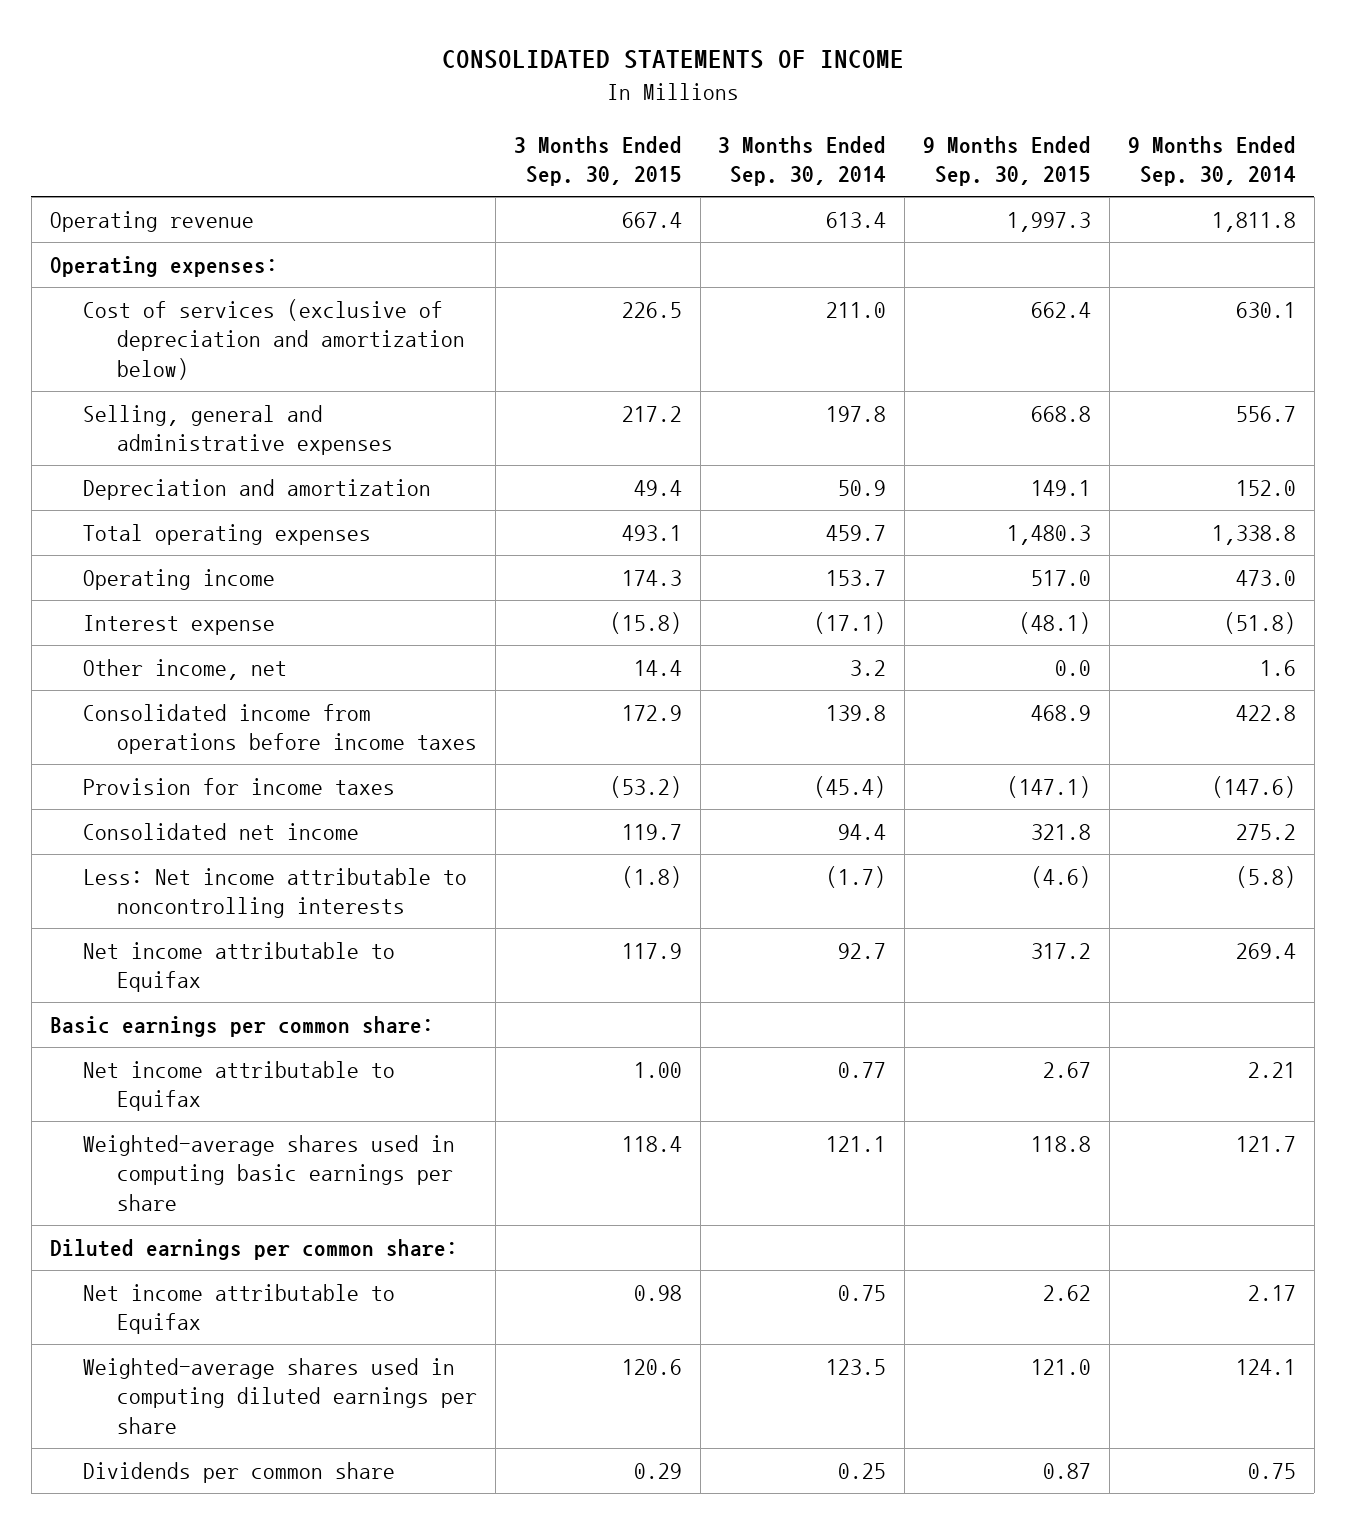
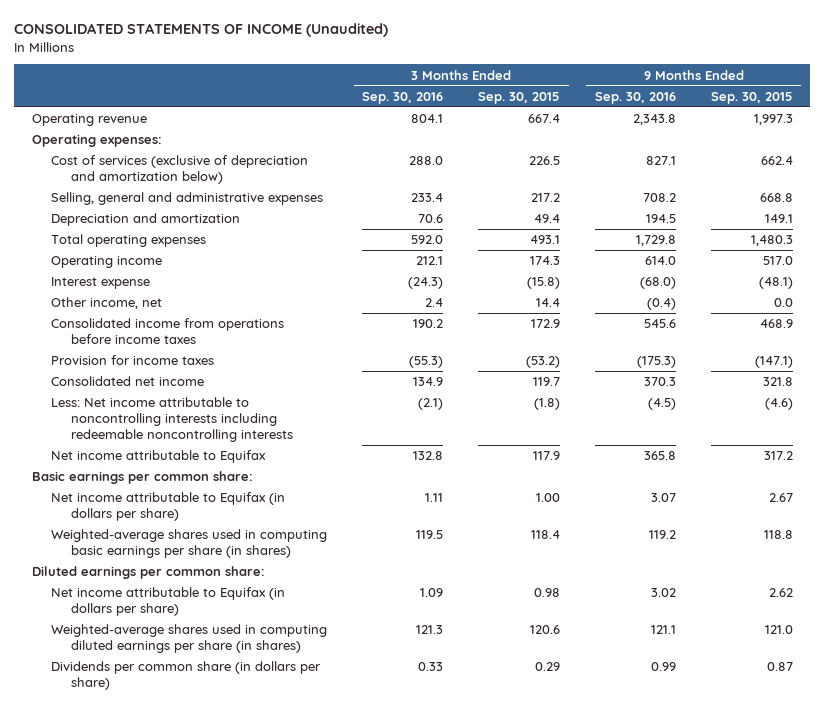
- CONSOLIDATED STATEMENTS OF INCOME
+ CONSOLIDATED STATEMENTS OF INCOME (Unaudited)
- | 3 Months Ended Sep. 30, 2015 | 3 Months Ended Sep. 30, 2014 | 9 Months Ended Sep. 30, 2015 | 9 Months Ended Sep. 30, 2014
+ | 3 Months Ended Sep. 30, 2016 | 3 Months Ended Sep. 30, 2015 | 9 Months Ended Sep. 30, 2016 | 9 Months Ended Sep. 30, 2015
- Less: Net income attributable to noncontrolling interests | (1.8) | (1.7) | (4.6) | (5.8)
+ Less: Net income attributable to noncontrolling interests including redeemable noncontrolling interests | (2.1) | (1.8) | (4.5) | (4.6)
- Net income attributable to Equifax | 1.00 | 0.77 | 2.67 | 2.21
- Weighted-average shares used in computing basic earnings per share | 118.4 | 121.1 | 118.8 | 121.7
+ Net income attributable to Equifax (in dollars per share) | 1.11 | 1.00 | 3.07 | 2.67
+ Weighted-average shares used in computing basic earnings per share (in shares) | 119.5 | 118.4 | 119.2 | 118.8
- Net income attributable to Equifax | 0.98 | 0.75 | 2.62 | 2.17
- Weighted-average shares used in computing diluted earnings per share | 120.6 | 123.5 | 121.0 | 124.1
- Dividends per common share | 0.29 | 0.25 | 0.87 | 0.75
+ Net income attributable to Equifax (in dollars per share) | 1.09 | 0.98 | 3.02 | 2.62
+ Weighted-average shares used in computing diluted earnings per share (in shares) | 121.3 | 120.6 | 121.1 | 121.0
+ Dividends per common share (in dollars per share) | 0.33 | 0.29 | 0.99 | 0.87

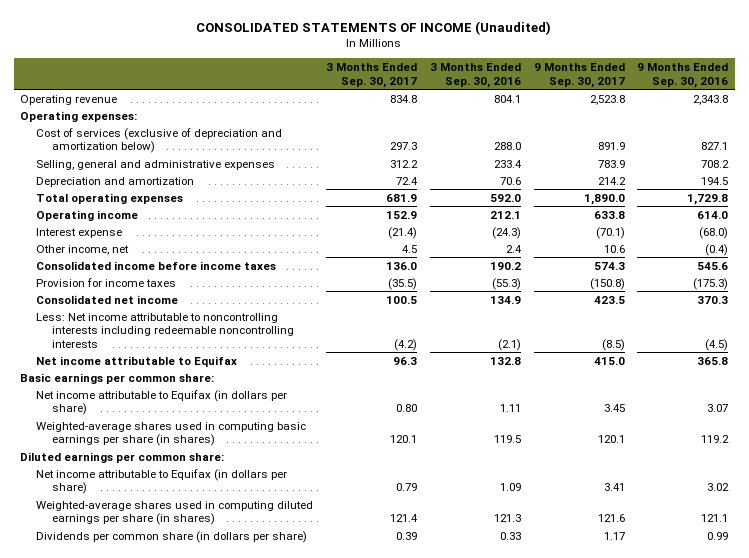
- | 3 Months Ended Sep. 30, 2016 | 3 Months Ended Sep. 30, 2015 | 9 Months Ended Sep. 30, 2016 | 9 Months Ended Sep. 30, 2015
+ | 3 Months Ended Sep. 30, 2017 | 3 Months Ended Sep. 30, 2016 | 9 Months Ended Sep. 30, 2017 | 9 Months Ended Sep. 30, 2016
- Consolidated income from operations before income taxes | 190.2 | 172.9 | 545.6 | 468.9
+ Consolidated income before income taxes | 136.0 | 190.2 | 574.3 | 545.6

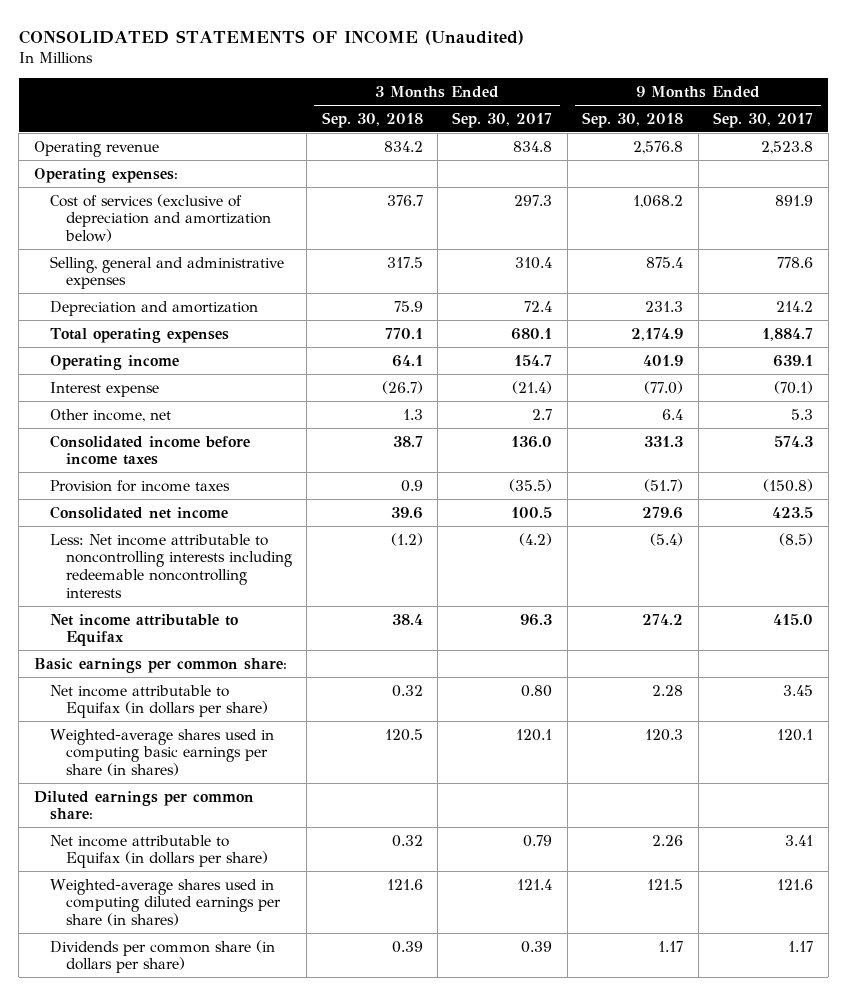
- | 3 Months Ended Sep. 30, 2017 | 3 Months Ended Sep. 30, 2016 | 9 Months Ended Sep. 30, 2017 | 9 Months Ended Sep. 30, 2016
+ | 3 Months Ended Sep. 30, 2018 | 3 Months Ended Sep. 30, 2017 | 9 Months Ended Sep. 30, 2018 | 9 Months Ended Sep. 30, 2017
- Selling, general and administrative expenses | 312.2 | 233.4 | 783.9 | 708.2
+ Selling, general and administrative expenses | 317.5 | 310.4 | 875.4 | 778.6
- Total operating expenses | 681.9 | 592.0 | 1,890.0 | 1,729.8
- Operating income | 152.9 | 212.1 | 633.8 | 614.0
+ Total operating expenses | 770.1 | 680.1 | 2,174.9 | 1,884.7
+ Operating income | 64.1 | 154.7 | 401.9 | 639.1
- Other income, net | 4.5 | 2.4 | 10.6 | (0.4)
+ Other income, net | 1.3 | 2.7 | 6.4 | 5.3

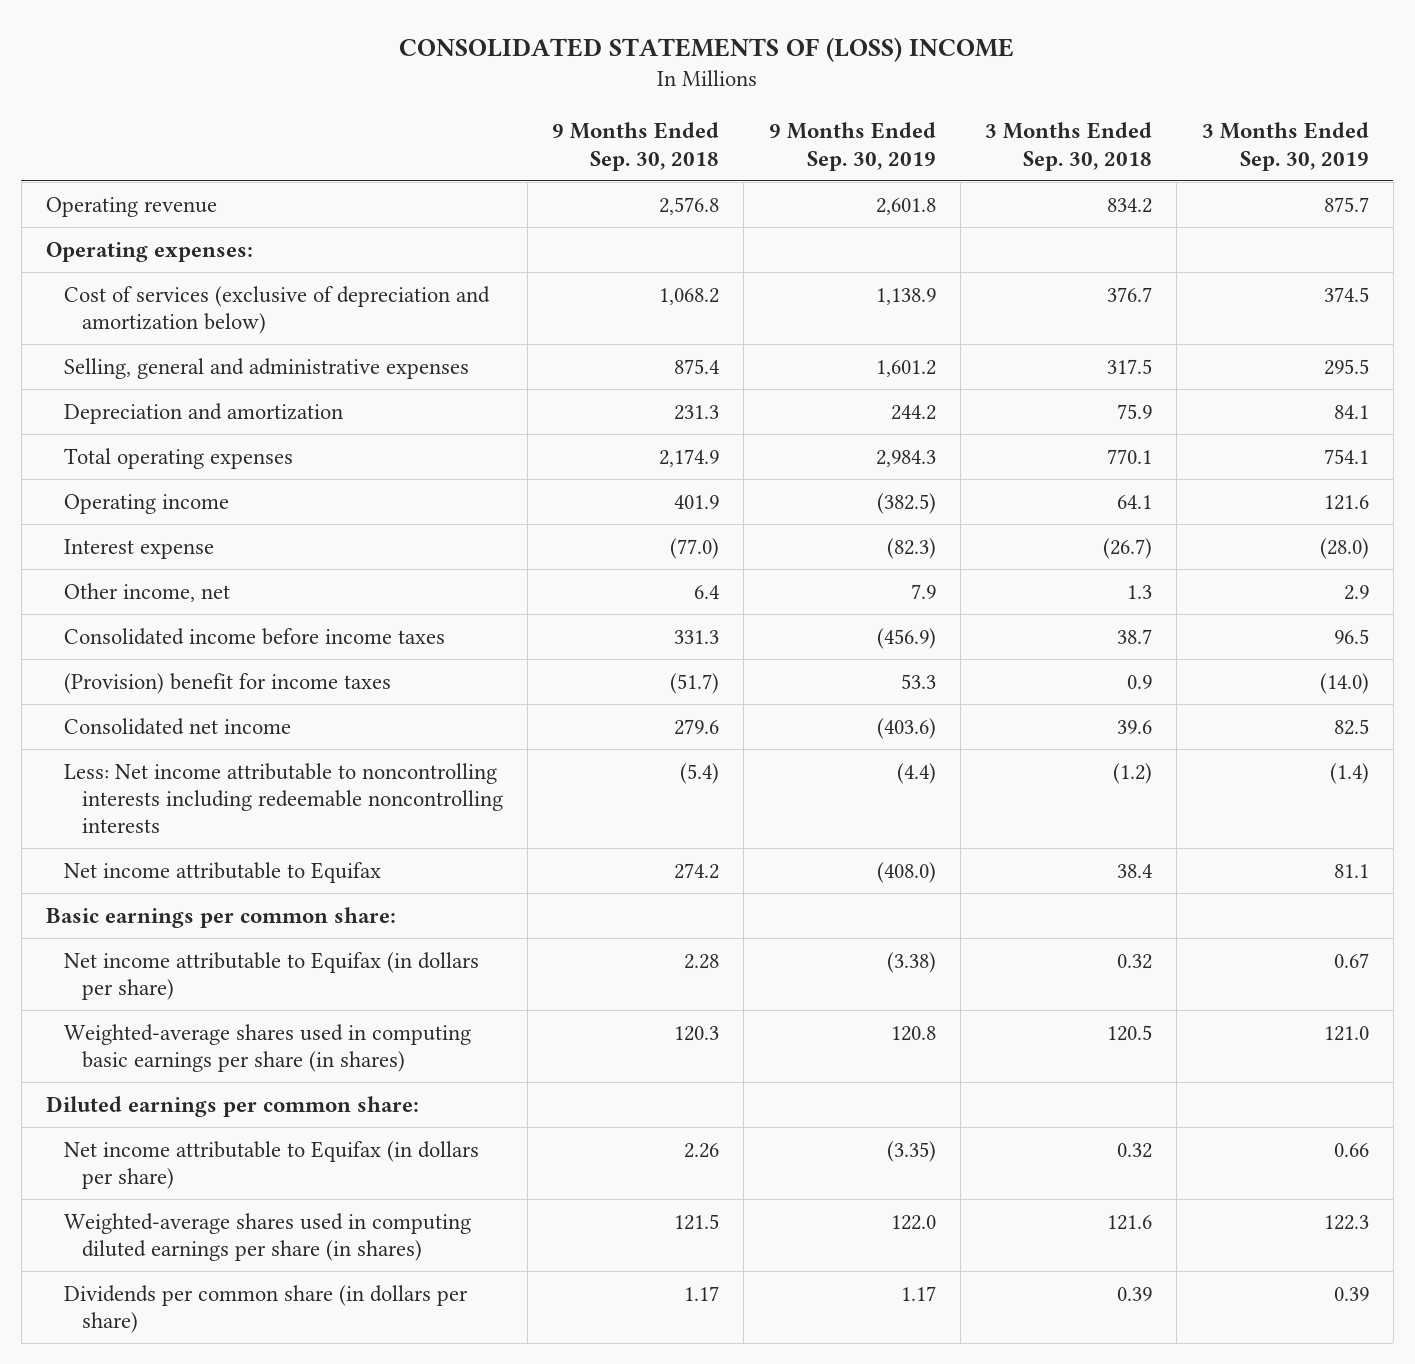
- CONSOLIDATED STATEMENTS OF INCOME (Unaudited)
+ CONSOLIDATED STATEMENTS OF (LOSS) INCOME
- | 3 Months Ended Sep. 30, 2018 | 3 Months Ended Sep. 30, 2017 | 9 Months Ended Sep. 30, 2018 | 9 Months Ended Sep. 30, 2017
+ | 9 Months Ended Sep. 30, 2018 | 9 Months Ended Sep. 30, 2019 | 3 Months Ended Sep. 30, 2018 | 3 Months Ended Sep. 30, 2019
- Provision for income taxes | 0.9 | (35.5) | (51.7) | (150.8)
+ (Provision) benefit for income taxes | (51.7) | 53.3 | 0.9 | (14.0)

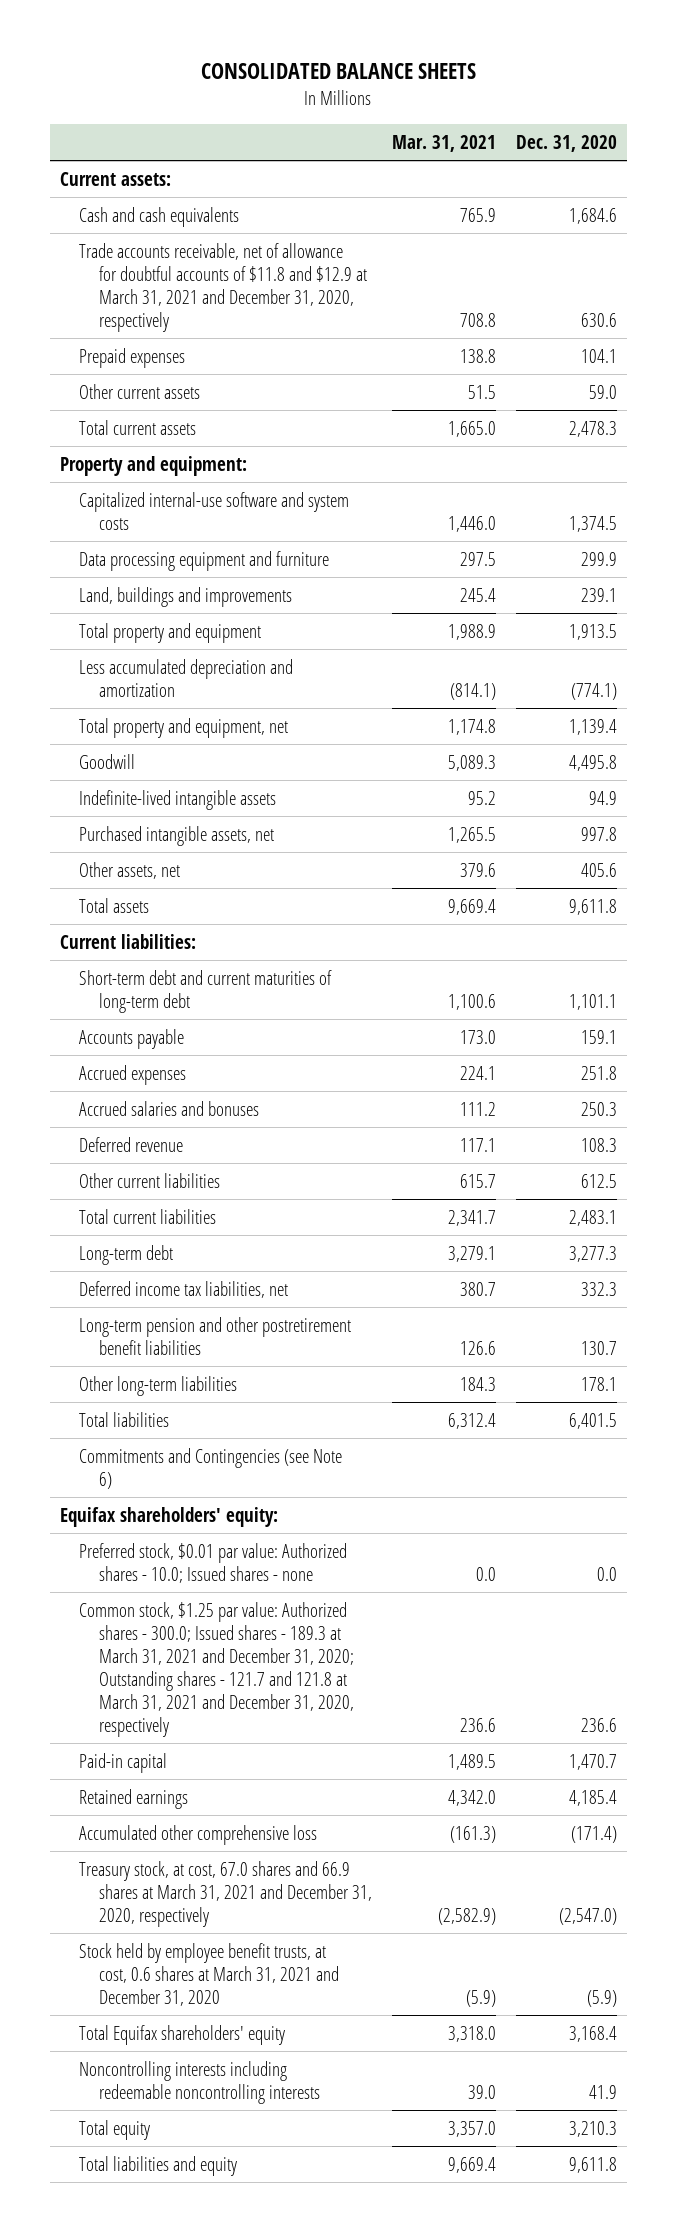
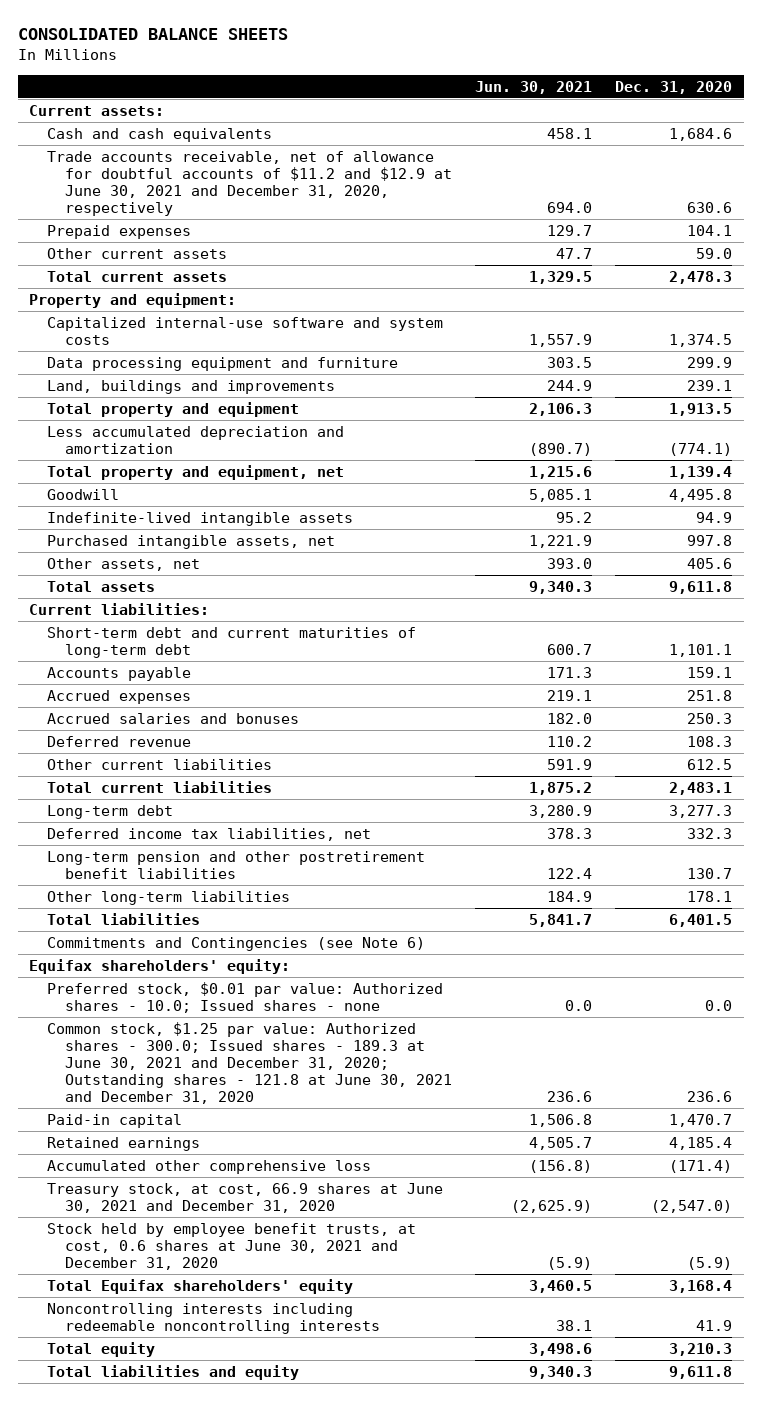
- | Mar. 31, 2021 | Dec. 31, 2020
+ | Jun. 30, 2021 | Dec. 31, 2020
- Trade accounts receivable, net of allowance for doubtful accounts of $11.8 and $12.9 at March 31, 2021 and December 31, 2020, respectively | 708.8 | 630.6
+ Trade accounts receivable, net of allowance for doubtful accounts of $11.2 and $12.9 at June 30, 2021 and December 31, 2020, respectively | 694.0 | 630.6
- Common stock, $1.25 par value: Authorized shares - 300.0; Issued shares - 189.3 at March 31, 2021 and December 31, 2020; Outstanding shares - 121.7 and 121.8 at March 31, 2021 and December 31, 2020, respectively | 236.6 | 236.6
+ Common stock, $1.25 par value: Authorized shares - 300.0; Issued shares - 189.3 at June 30, 2021 and December 31, 2020; Outstanding shares - 121.8 at June 30, 2021 and December 31, 2020 | 236.6 | 236.6
- Treasury stock, at cost, 67.0 shares and 66.9 shares at March 31, 2021 and December 31, 2020, respectively | (2,582.9) | (2,547.0)
- Stock held by employee benefit trusts, at cost, 0.6 shares at March 31, 2021 and December 31, 2020 | (5.9) | (5.9)
+ Treasury stock, at cost, 66.9 shares at June 30, 2021 and December 31, 2020 | (2,625.9) | (2,547.0)
+ Stock held by employee benefit trusts, at cost, 0.6 shares at June 30, 2021 and December 31, 2020 | (5.9) | (5.9)

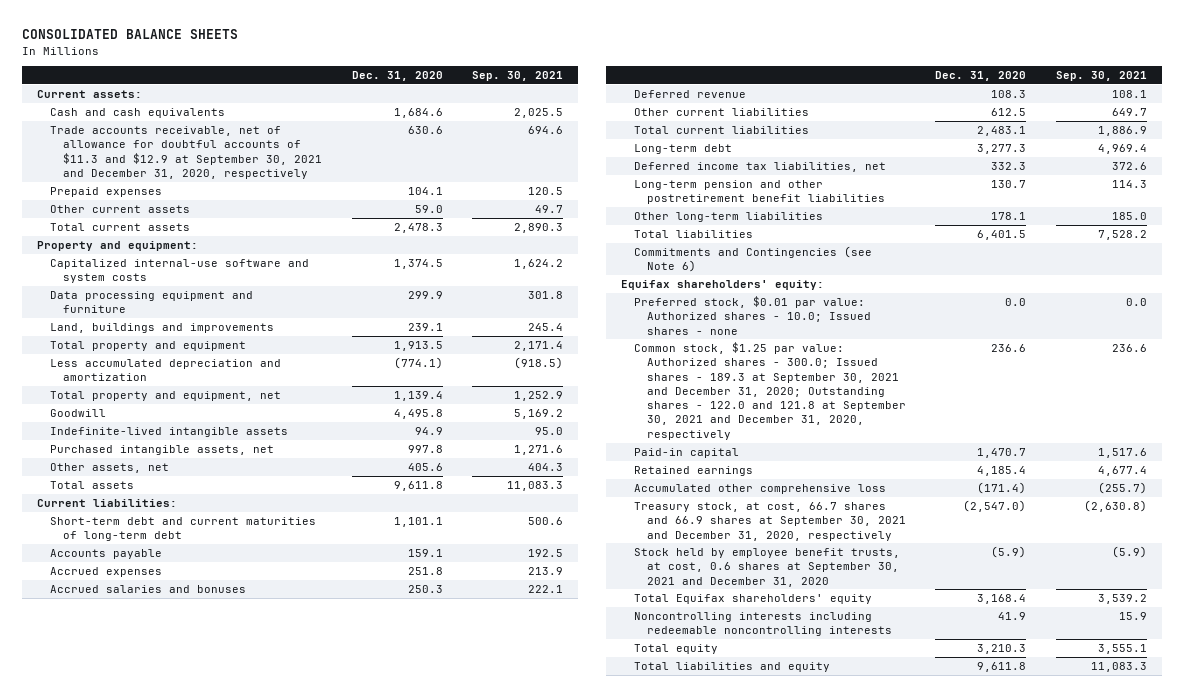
- | Jun. 30, 2021 | Dec. 31, 2020
+ | Dec. 31, 2020 | Sep. 30, 2021
- Trade accounts receivable, net of allowance for doubtful accounts of $11.2 and $12.9 at June 30, 2021 and December 31, 2020, respectively | 694.0 | 630.6
+ Trade accounts receivable, net of allowance for doubtful accounts of $11.3 and $12.9 at September 30, 2021 and December 31, 2020, respectively | 630.6 | 694.6
- Common stock, $1.25 par value: Authorized shares - 300.0; Issued shares - 189.3 at June 30, 2021 and December 31, 2020; Outstanding shares - 121.8 at June 30, 2021 and December 31, 2020 | 236.6 | 236.6
+ Common stock, $1.25 par value: Authorized shares - 300.0; Issued shares - 189.3 at September 30, 2021 and December 31, 2020; Outstanding shares - 122.0 and 121.8 at September 30, 2021 and December 31, 2020, respectively | 236.6 | 236.6
- Treasury stock, at cost, 66.9 shares at June 30, 2021 and December 31, 2020 | (2,625.9) | (2,547.0)
- Stock held by employee benefit trusts, at cost, 0.6 shares at June 30, 2021 and December 31, 2020 | (5.9) | (5.9)
+ Treasury stock, at cost, 66.7 shares and 66.9 shares at September 30, 2021 and December 31, 2020, respectively | (2,547.0) | (2,630.8)
+ Stock held by employee benefit trusts, at cost, 0.6 shares at September 30, 2021 and December 31, 2020 | (5.9) | (5.9)

